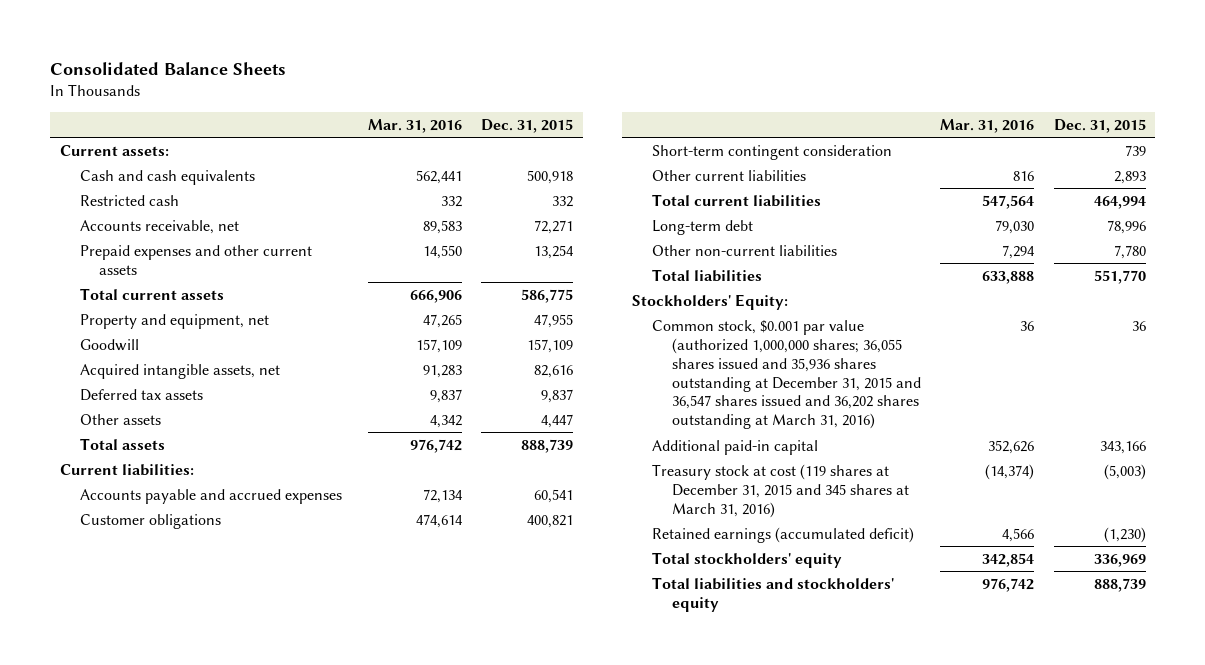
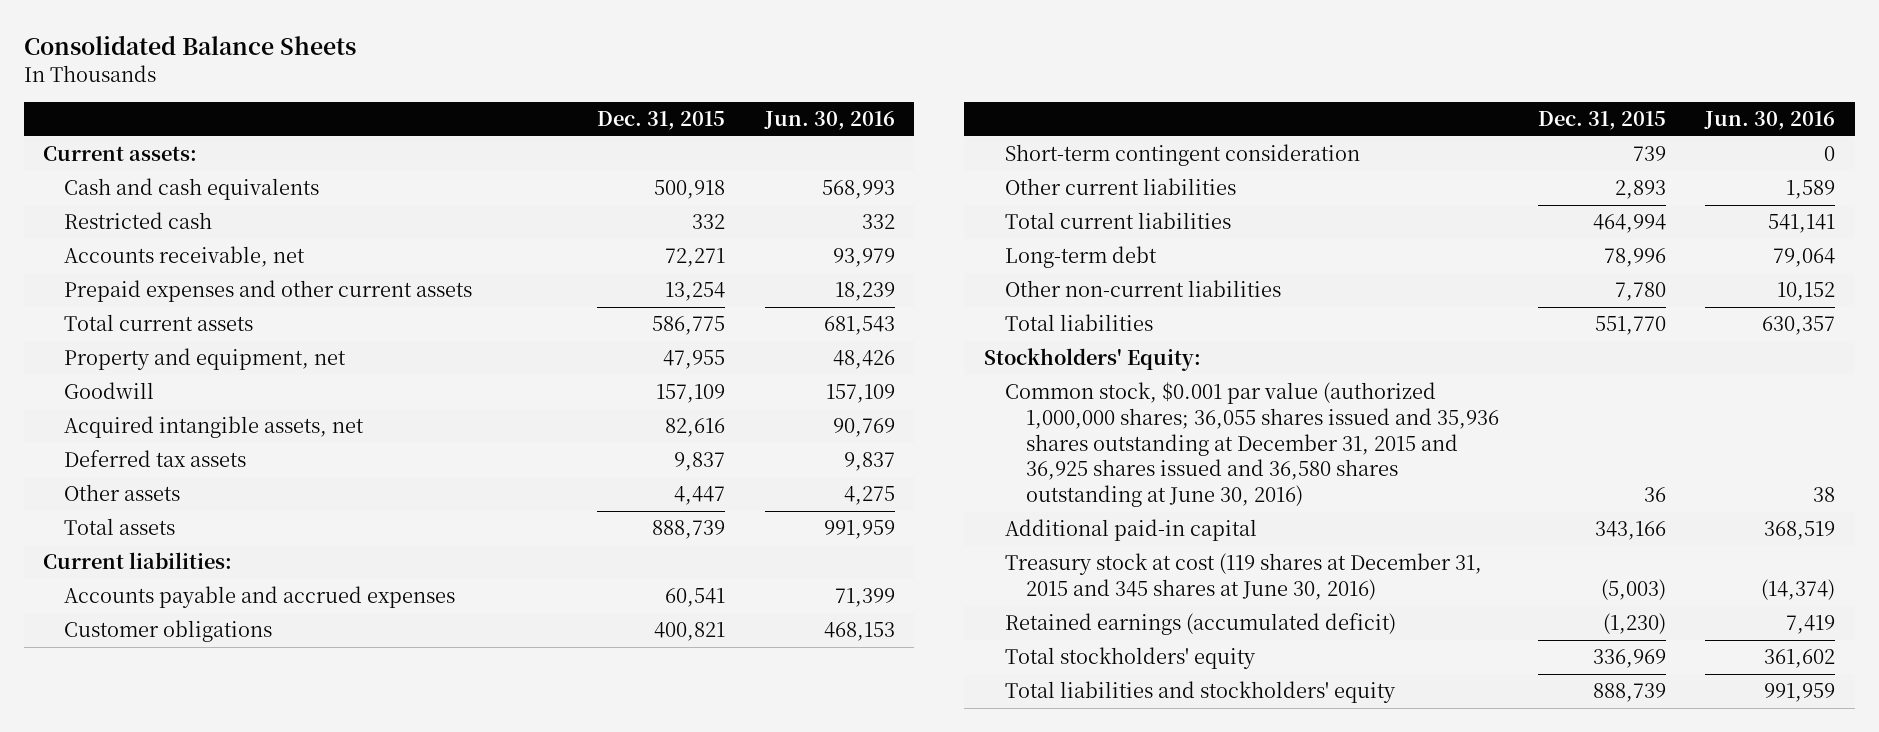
- | Mar. 31, 2016 | Dec. 31, 2015
+ | Dec. 31, 2015 | Jun. 30, 2016
- Common stock, $0.001 par value (authorized 1,000,000 shares; 36,055 shares issued and 35,936 shares outstanding at December 31, 2015 and 36,547 shares issued and 36,202 shares outstanding at March 31, 2016) | 36 | 36
+ Common stock, $0.001 par value (authorized 1,000,000 shares; 36,055 shares issued and 35,936 shares outstanding at December 31, 2015 and 36,925 shares issued and 36,580 shares outstanding at June 30, 2016) | 36 | 38
- Treasury stock at cost (119 shares at December 31, 2015 and 345 shares at March 31, 2016) | (14,374) | (5,003)
+ Treasury stock at cost (119 shares at December 31, 2015 and 345 shares at June 30, 2016) | (5,003) | (14,374)

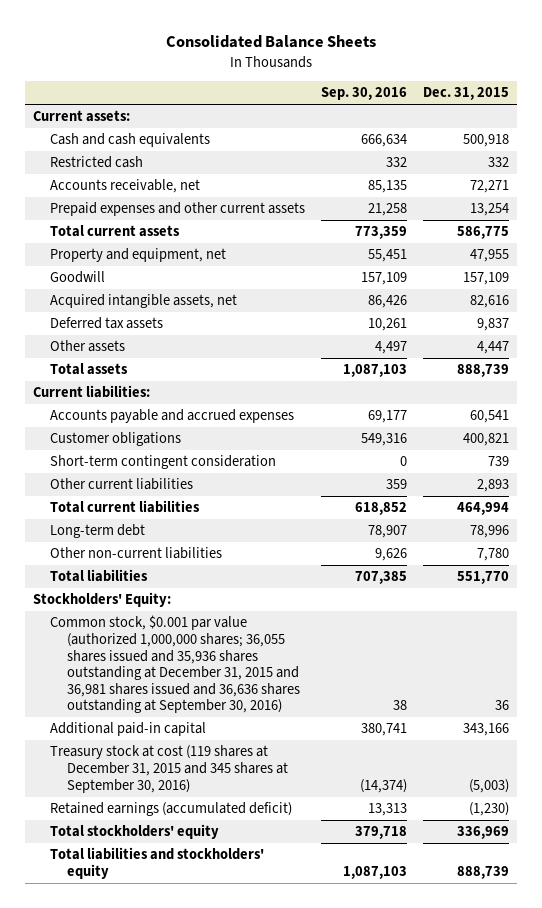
- | Dec. 31, 2015 | Jun. 30, 2016
+ | Sep. 30, 2016 | Dec. 31, 2015
- Common stock, $0.001 par value (authorized 1,000,000 shares; 36,055 shares issued and 35,936 shares outstanding at December 31, 2015 and 36,925 shares issued and 36,580 shares outstanding at June 30, 2016) | 36 | 38
+ Common stock, $0.001 par value (authorized 1,000,000 shares; 36,055 shares issued and 35,936 shares outstanding at December 31, 2015 and 36,981 shares issued and 36,636 shares outstanding at September 30, 2016) | 38 | 36
- Treasury stock at cost (119 shares at December 31, 2015 and 345 shares at June 30, 2016) | (5,003) | (14,374)
+ Treasury stock at cost (119 shares at December 31, 2015 and 345 shares at September 30, 2016) | (14,374) | (5,003)

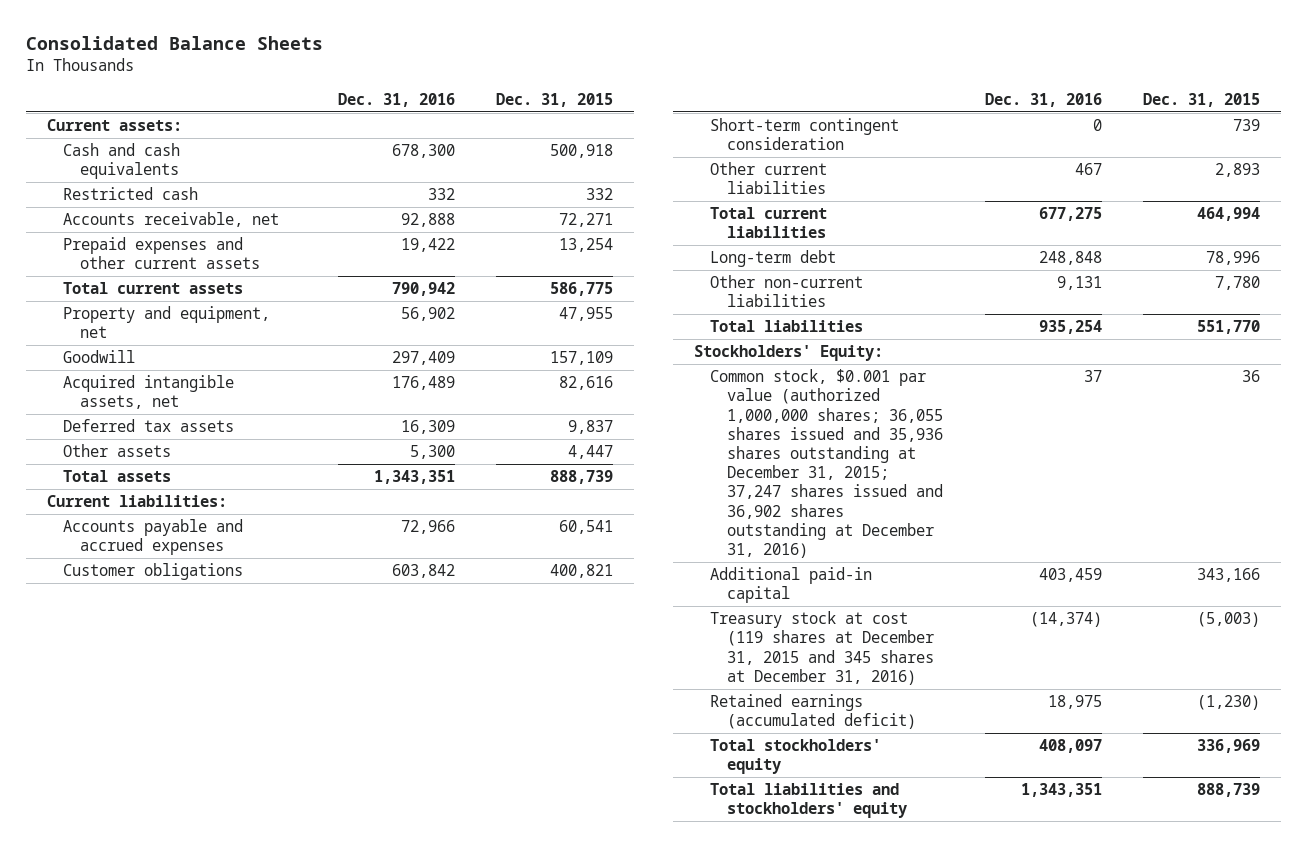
- | Sep. 30, 2016 | Dec. 31, 2015
+ | Dec. 31, 2016 | Dec. 31, 2015
- Common stock, $0.001 par value (authorized 1,000,000 shares; 36,055 shares issued and 35,936 shares outstanding at December 31, 2015 and 36,981 shares issued and 36,636 shares outstanding at September 30, 2016) | 38 | 36
+ Common stock, $0.001 par value (authorized 1,000,000 shares; 36,055 shares issued and 35,936 shares outstanding at December 31, 2015; 37,247 shares issued and 36,902 shares outstanding at December 31, 2016) | 37 | 36
- Treasury stock at cost (119 shares at December 31, 2015 and 345 shares at September 30, 2016) | (14,374) | (5,003)
+ Treasury stock at cost (119 shares at December 31, 2015 and 345 shares at December 31, 2016) | (14,374) | (5,003)

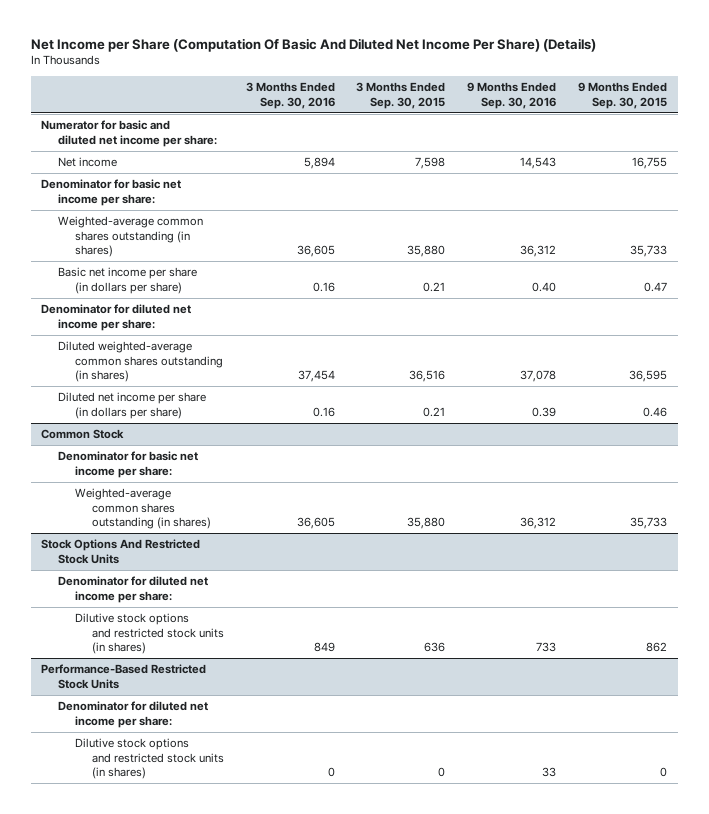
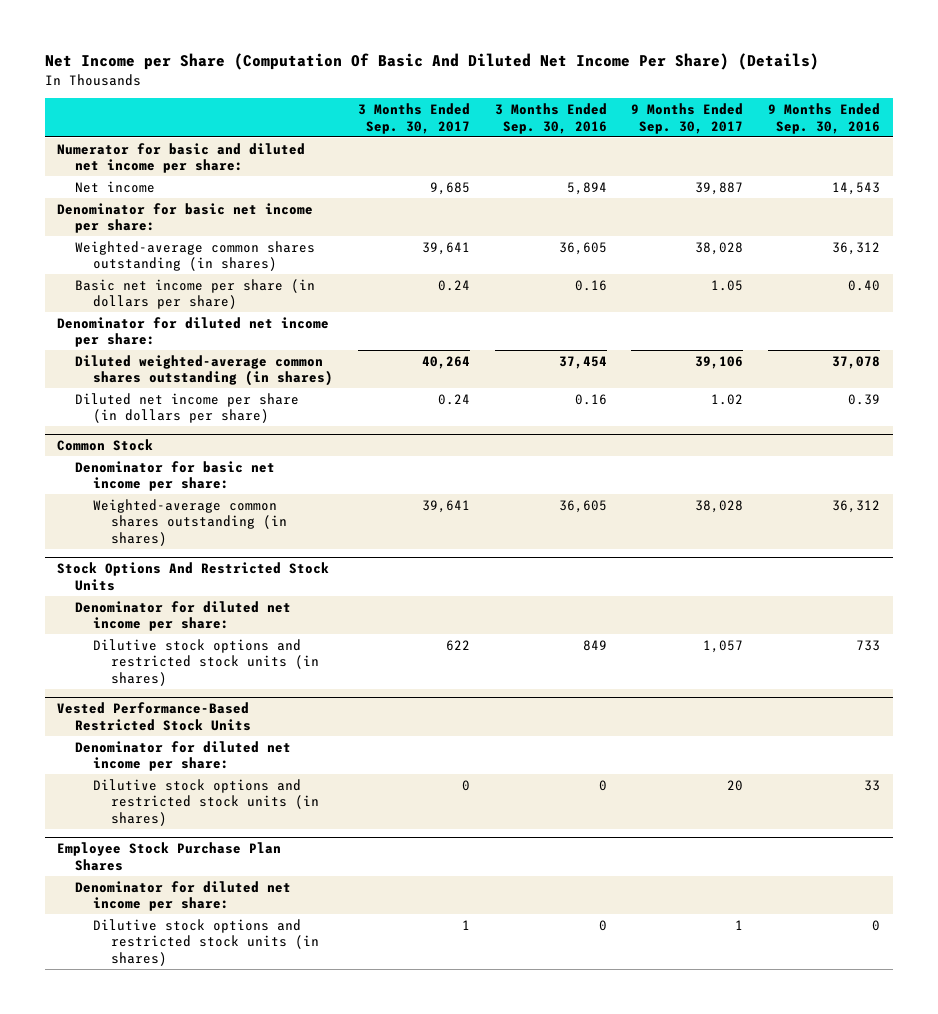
- | 3 Months Ended Sep. 30, 2016 | 3 Months Ended Sep. 30, 2015 | 9 Months Ended Sep. 30, 2016 | 9 Months Ended Sep. 30, 2015
+ | 3 Months Ended Sep. 30, 2017 | 3 Months Ended Sep. 30, 2016 | 9 Months Ended Sep. 30, 2017 | 9 Months Ended Sep. 30, 2016
- Performance-Based Restricted Stock Units
+ Vested Performance-Based Restricted Stock Units
+ Employee Stock Purchase Plan Shares
+ Denominator for diluted net income per share:
+ Dilutive stock options and restricted stock units (in shares) | 1 | 0 | 1 | 0

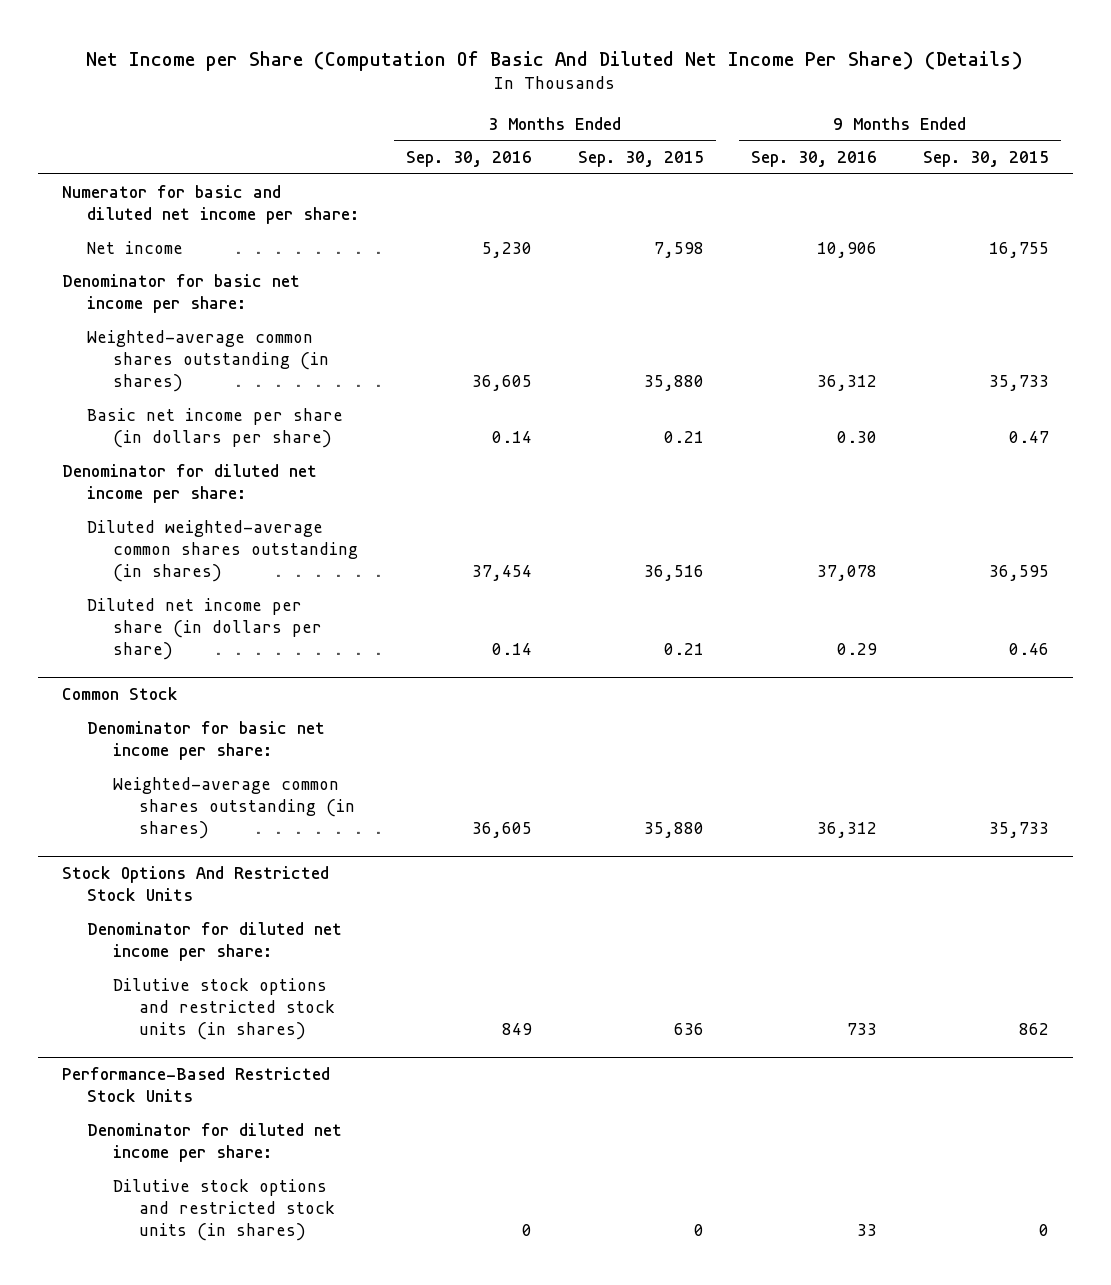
- | 3 Months Ended Sep. 30, 2017 | 3 Months Ended Sep. 30, 2016 | 9 Months Ended Sep. 30, 2017 | 9 Months Ended Sep. 30, 2016
+ | 3 Months Ended Sep. 30, 2016 | 3 Months Ended Sep. 30, 2015 | 9 Months Ended Sep. 30, 2016 | 9 Months Ended Sep. 30, 2015
- Net income | 9,685 | 5,894 | 39,887 | 14,543
+ Net income | 5,230 | 7,598 | 10,906 | 16,755
- Basic net income per share (in dollars per share) | 0.24 | 0.16 | 1.05 | 0.40
+ Basic net income per share (in dollars per share) | 0.14 | 0.21 | 0.30 | 0.47
- Diluted net income per share (in dollars per share) | 0.24 | 0.16 | 1.02 | 0.39
+ Diluted net income per share (in dollars per share) | 0.14 | 0.21 | 0.29 | 0.46
- Vested Performance-Based Restricted Stock Units
+ Performance-Based Restricted Stock Units
- Employee Stock Purchase Plan Shares
- Denominator for diluted net income per share:
- Dilutive stock options and restricted stock units (in shares) | 1 | 0 | 1 | 0

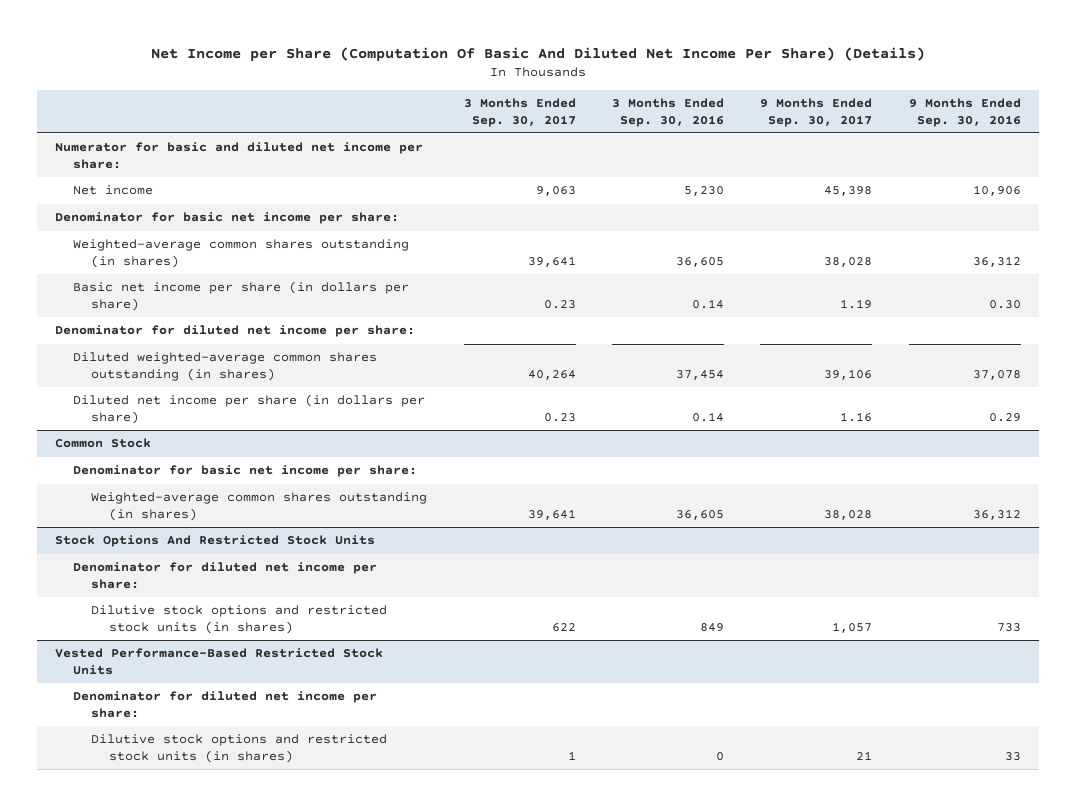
- | 3 Months Ended Sep. 30, 2016 | 3 Months Ended Sep. 30, 2015 | 9 Months Ended Sep. 30, 2016 | 9 Months Ended Sep. 30, 2015
+ | 3 Months Ended Sep. 30, 2017 | 3 Months Ended Sep. 30, 2016 | 9 Months Ended Sep. 30, 2017 | 9 Months Ended Sep. 30, 2016
- Performance-Based Restricted Stock Units
+ Vested Performance-Based Restricted Stock Units

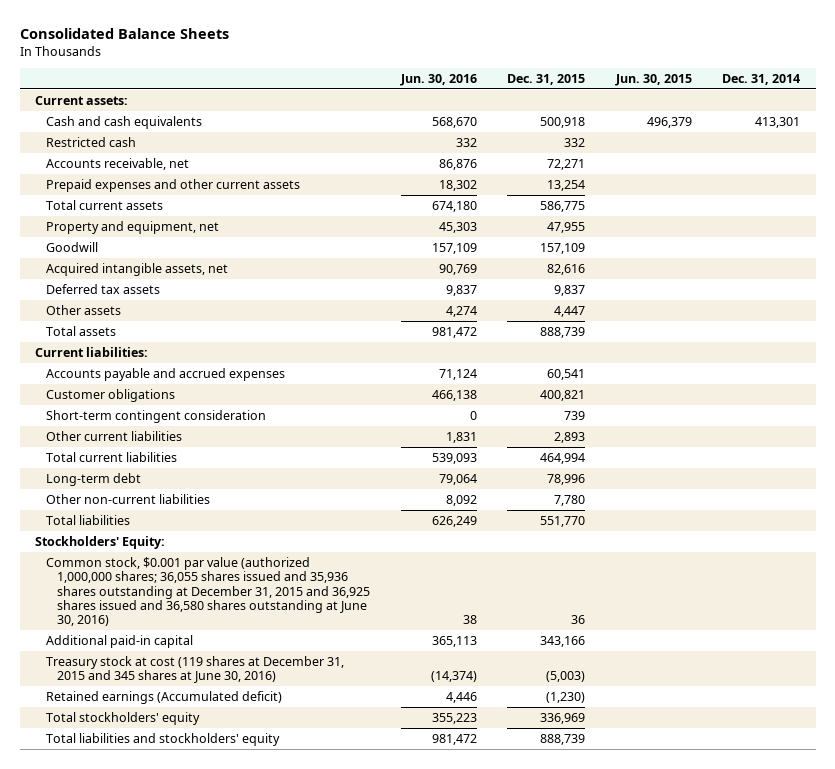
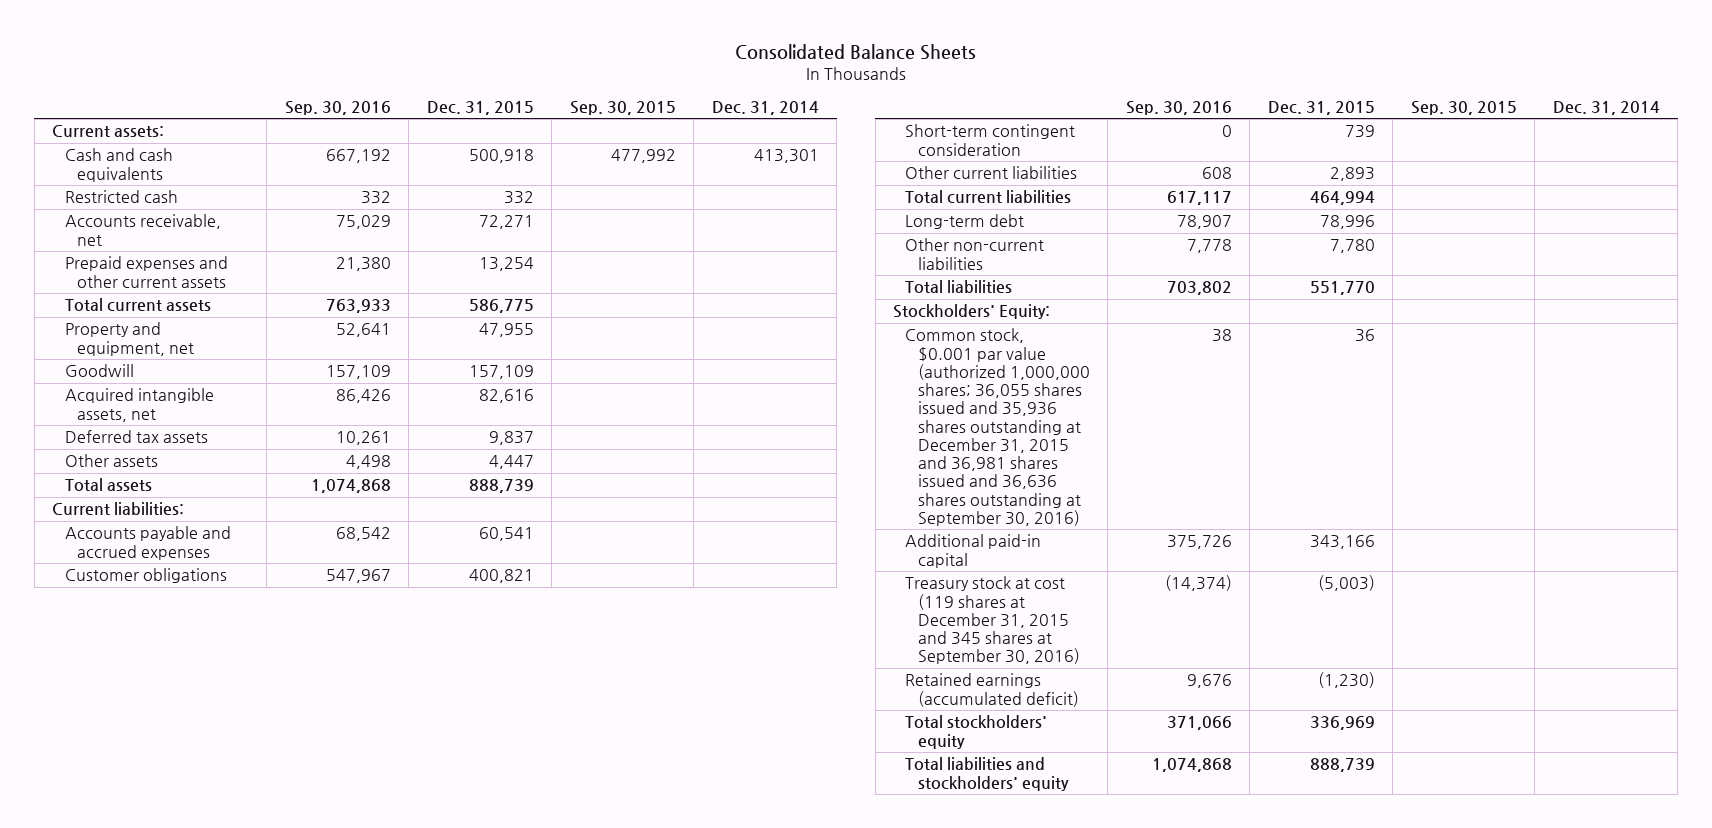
- | Jun. 30, 2016 | Dec. 31, 2015 | Jun. 30, 2015 | Dec. 31, 2014
+ | Sep. 30, 2016 | Dec. 31, 2015 | Sep. 30, 2015 | Dec. 31, 2014
- Common stock, $0.001 par value (authorized 1,000,000 shares; 36,055 shares issued and 35,936 shares outstanding at December 31, 2015 and 36,925 shares issued and 36,580 shares outstanding at June 30, 2016) | 38 | 36 | |
+ Common stock, $0.001 par value (authorized 1,000,000 shares; 36,055 shares issued and 35,936 shares outstanding at December 31, 2015 and 36,981 shares issued and 36,636 shares outstanding at September 30, 2016) | 38 | 36 | |
- Treasury stock at cost (119 shares at December 31, 2015 and 345 shares at June 30, 2016) | (14,374) | (5,003) | |
- Retained earnings (Accumulated deficit) | 4,446 | (1,230) | |
+ Treasury stock at cost (119 shares at December 31, 2015 and 345 shares at September 30, 2016) | (14,374) | (5,003) | |
+ Retained earnings (accumulated deficit) | 9,676 | (1,230) | |

